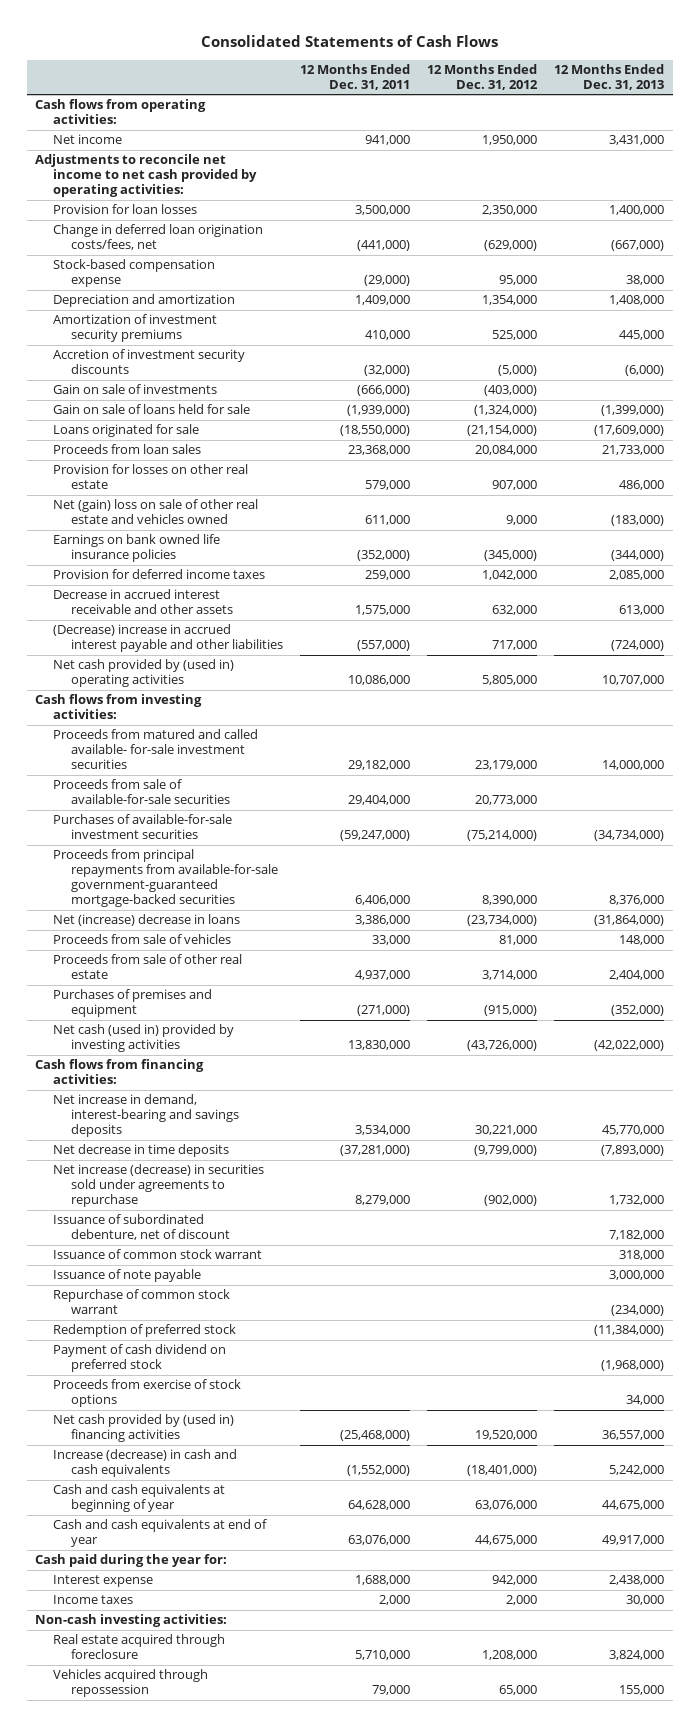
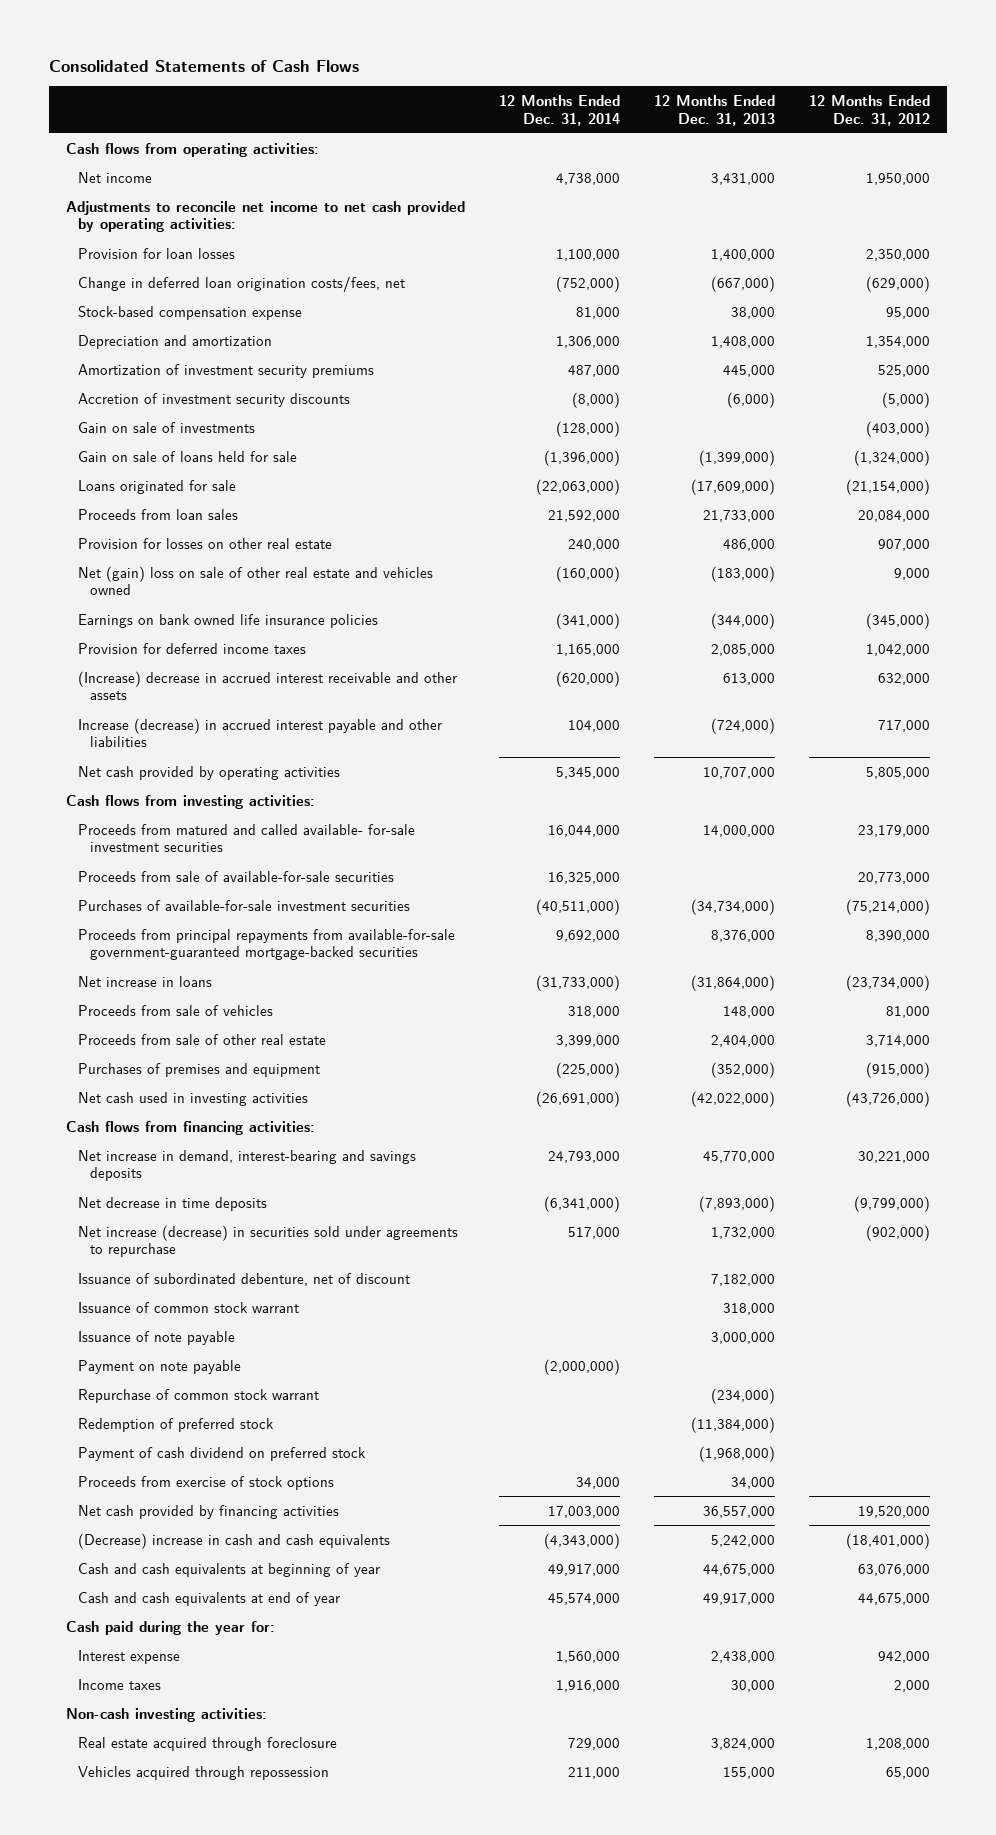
- | 12 Months Ended Dec. 31, 2011 | 12 Months Ended Dec. 31, 2012 | 12 Months Ended Dec. 31, 2013
+ | 12 Months Ended Dec. 31, 2014 | 12 Months Ended Dec. 31, 2013 | 12 Months Ended Dec. 31, 2012
- Decrease in accrued interest receivable and other assets | 1,575,000 | 632,000 | 613,000
- (Decrease) increase in accrued interest payable and other liabilities | (557,000) | 717,000 | (724,000)
- Net cash provided by (used in) operating activities | 10,086,000 | 5,805,000 | 10,707,000
+ (Increase) decrease in accrued interest receivable and other assets | (620,000) | 613,000 | 632,000
+ Increase (decrease) in accrued interest payable and other liabilities | 104,000 | (724,000) | 717,000
+ Net cash provided by operating activities | 5,345,000 | 10,707,000 | 5,805,000
- Net (increase) decrease in loans | 3,386,000 | (23,734,000) | (31,864,000)
+ Net increase in loans | (31,733,000) | (31,864,000) | (23,734,000)
- Net cash (used in) provided by investing activities | 13,830,000 | (43,726,000) | (42,022,000)
+ Net cash used in investing activities | (26,691,000) | (42,022,000) | (43,726,000)
+ Payment on note payable | (2,000,000) | |
- Net cash provided by (used in) financing activities | (25,468,000) | 19,520,000 | 36,557,000
- Increase (decrease) in cash and cash equivalents | (1,552,000) | (18,401,000) | 5,242,000
+ Net cash provided by financing activities | 17,003,000 | 36,557,000 | 19,520,000
+ (Decrease) increase in cash and cash equivalents | (4,343,000) | 5,242,000 | (18,401,000)

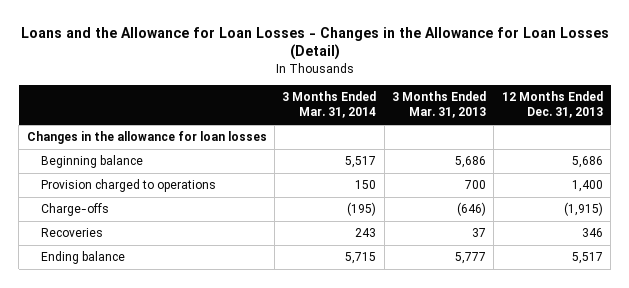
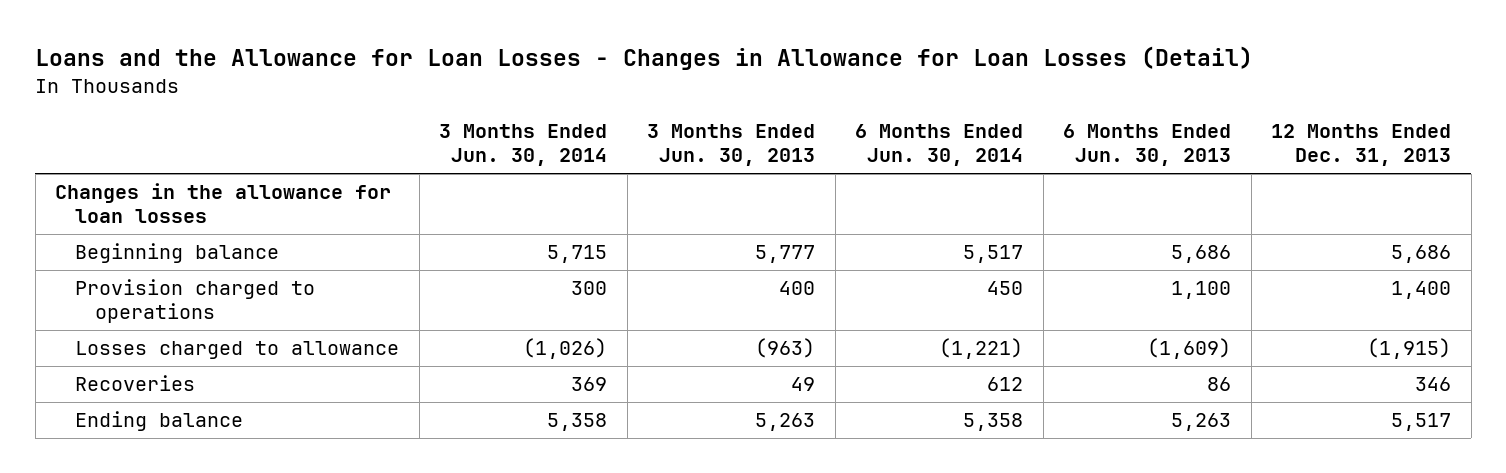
- Loans and the Allowance for Loan Losses - Changes in the Allowance for Loan Losses (Detail)
+ Loans and the Allowance for Loan Losses - Changes in Allowance for Loan Losses (Detail)
- | 3 Months Ended Mar. 31, 2014 | 3 Months Ended Mar. 31, 2013 | 12 Months Ended Dec. 31, 2013
+ | 3 Months Ended Jun. 30, 2014 | 3 Months Ended Jun. 30, 2013 | 6 Months Ended Jun. 30, 2014 | 6 Months Ended Jun. 30, 2013 | 12 Months Ended Dec. 31, 2013
- Charge-offs | (195) | (646) | (1,915)
+ Losses charged to allowance | (1,026) | (963) | (1,221) | (1,609) | (1,915)

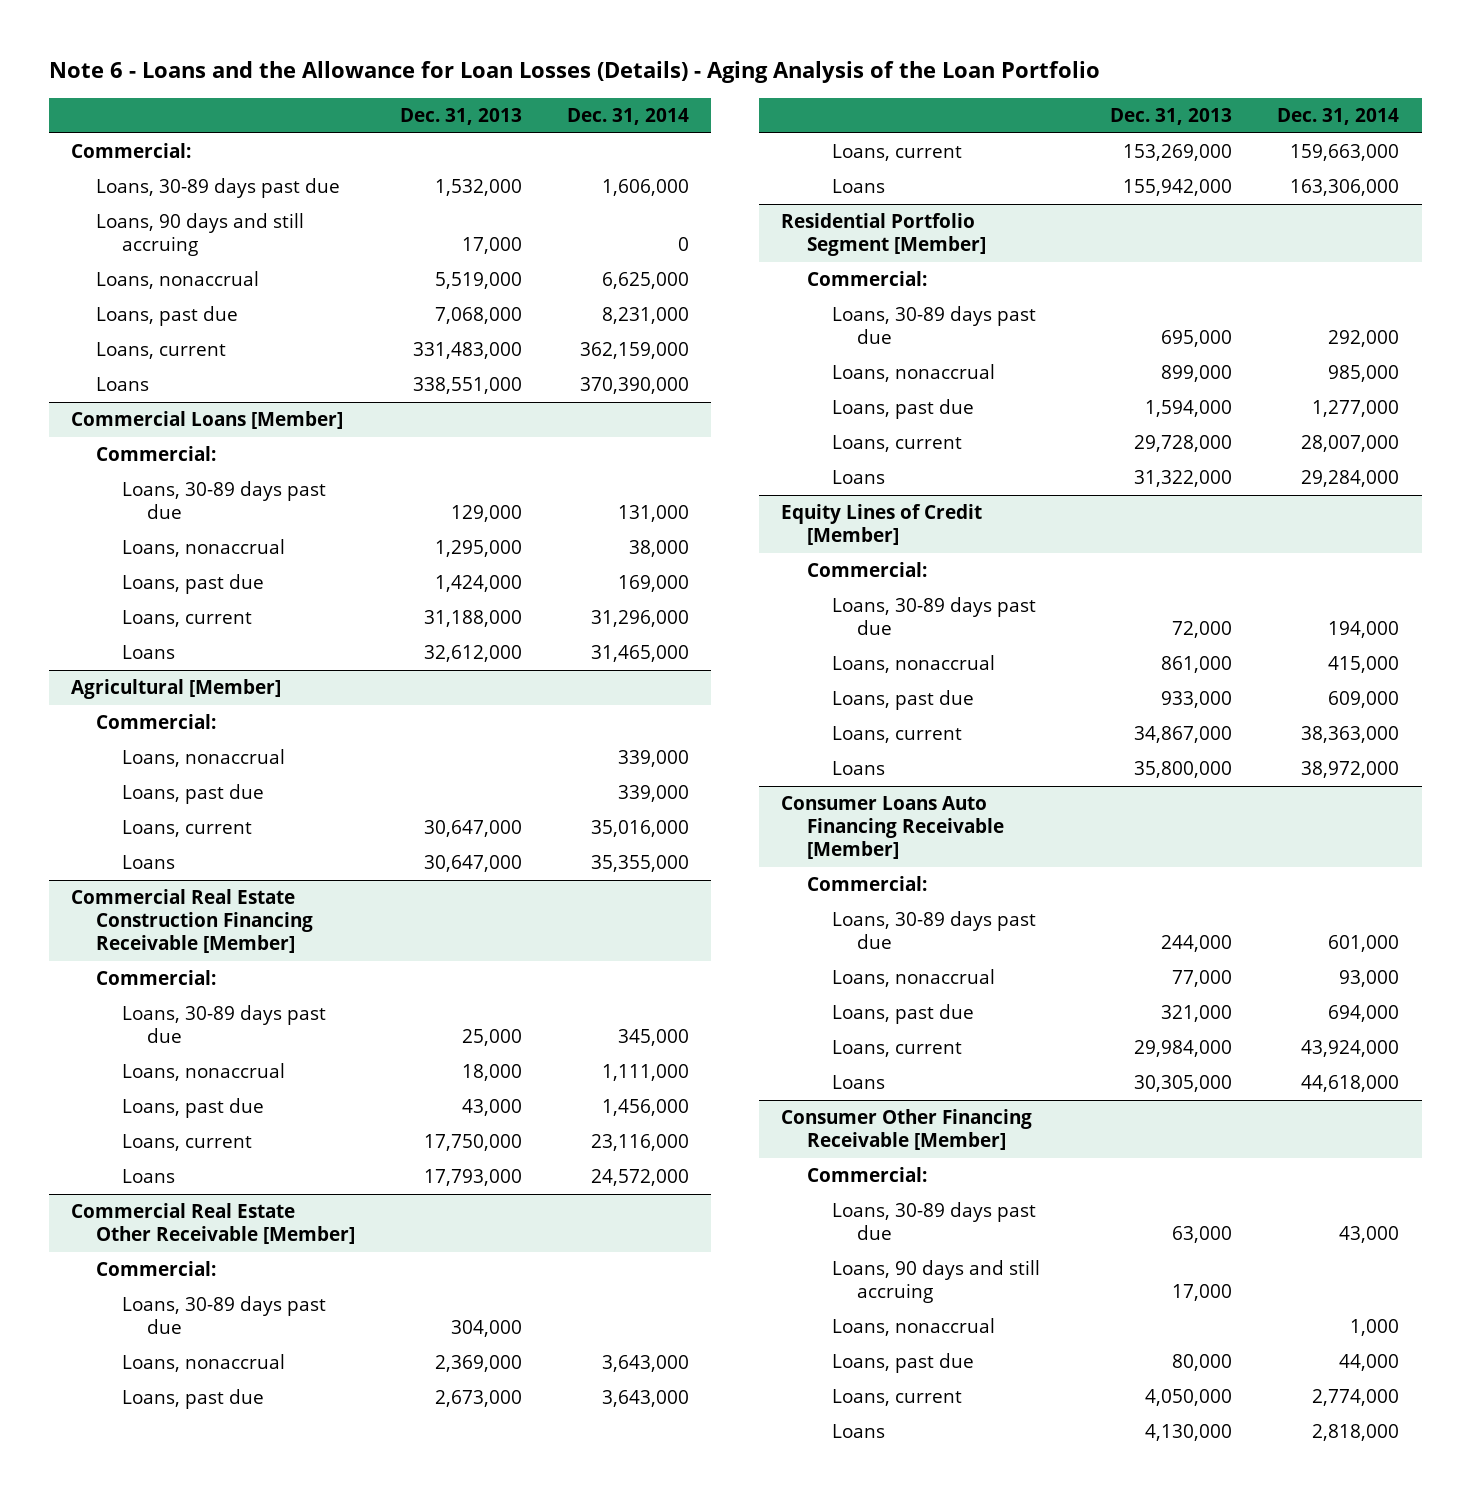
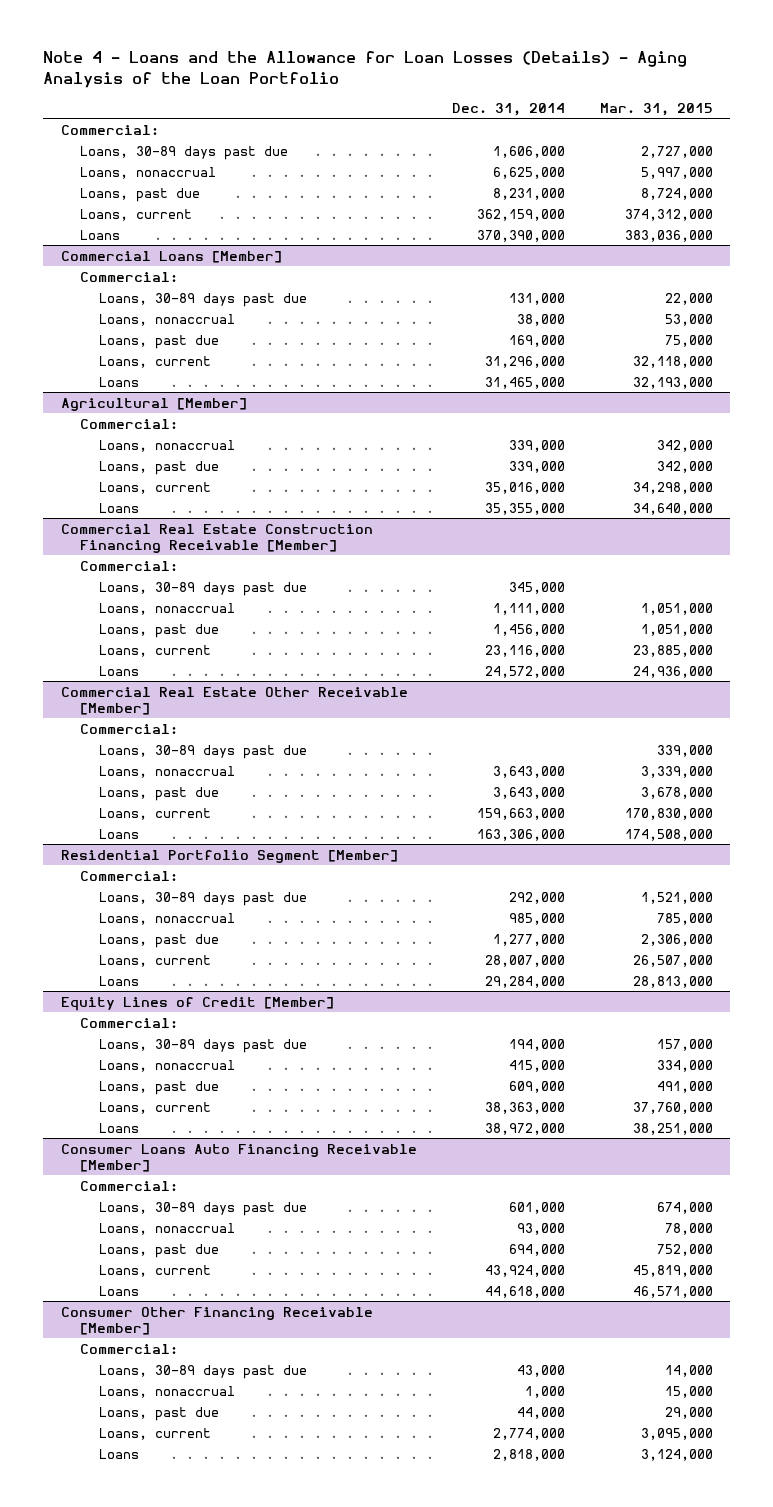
- Note 6 - Loans and the Allowance for Loan Losses (Details) - Aging Analysis of the Loan Portfolio
+ Note 4 - Loans and the Allowance for Loan Losses (Details) - Aging Analysis of the Loan Portfolio
- | Dec. 31, 2013 | Dec. 31, 2014
+ | Dec. 31, 2014 | Mar. 31, 2015
- Loans, 90 days and still accruing | 17,000 | 0
@ Consumer Other Financing Receivable [Member]
- Loans, 90 days and still accruing | 17,000 |

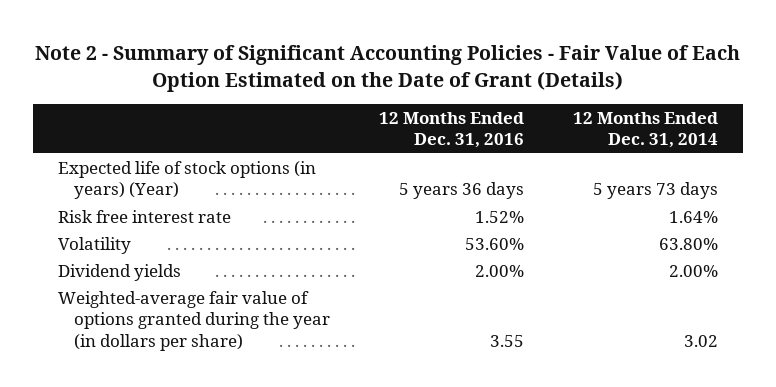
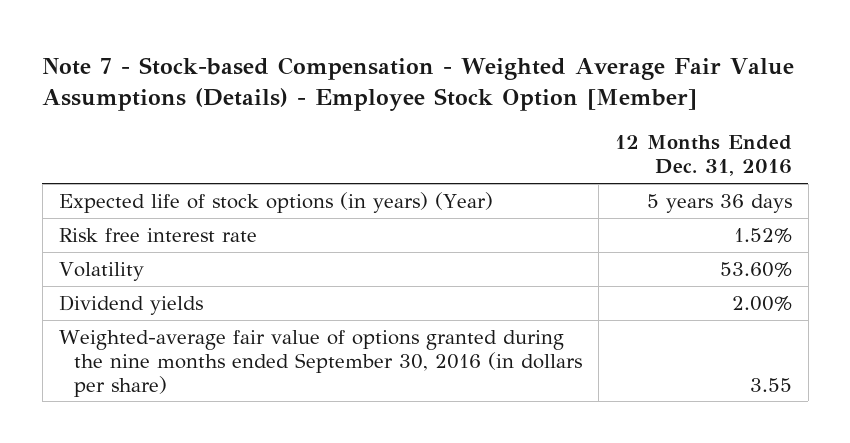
- Note 2 - Summary of Significant Accounting Policies - Fair Value of Each Option Estimated on the Date of Grant (Details)
+ Note 7 - Stock-based Compensation - Weighted Average Fair Value Assumptions (Details) - Employee Stock Option [Member]
- | 12 Months Ended Dec. 31, 2016 | 12 Months Ended Dec. 31, 2014
+ | 12 Months Ended Dec. 31, 2016
- Weighted-average fair value of options granted during the year (in dollars per share) | 3.55 | 3.02
+ Weighted-average fair value of options granted during the nine months ended September 30, 2016 (in dollars per share) | 3.55

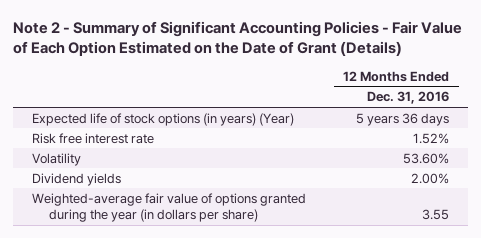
- Note 7 - Stock-based Compensation - Weighted Average Fair Value Assumptions (Details) - Employee Stock Option [Member]
+ Note 2 - Summary of Significant Accounting Policies - Fair Value of Each Option Estimated on the Date of Grant (Details)
- Weighted-average fair value of options granted during the nine months ended September 30, 2016 (in dollars per share) | 3.55
+ Weighted-average fair value of options granted during the year (in dollars per share) | 3.55

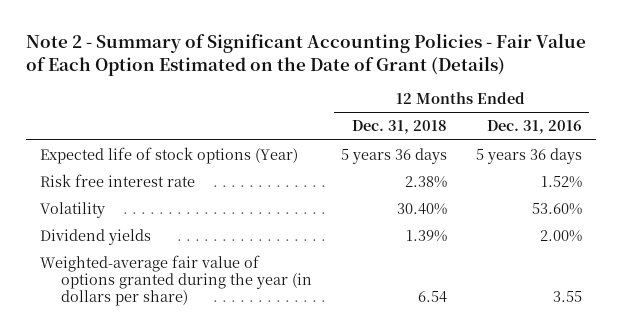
- | 12 Months Ended Dec. 31, 2016
+ | 12 Months Ended Dec. 31, 2018 | 12 Months Ended Dec. 31, 2016
- Expected life of stock options (in years) (Year) | 5 years 36 days
+ Expected life of stock options (Year) | 5 years 36 days | 5 years 36 days

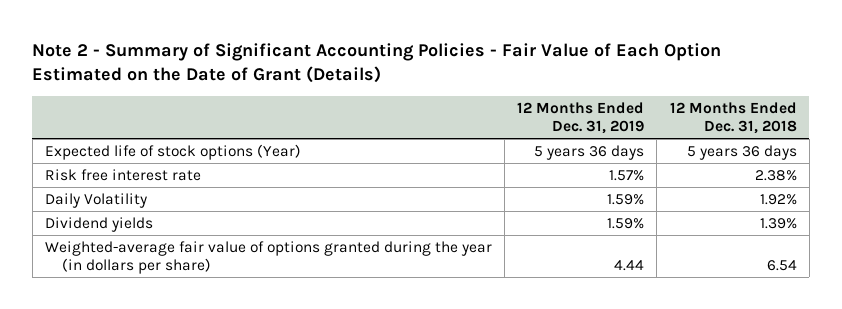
- | 12 Months Ended Dec. 31, 2018 | 12 Months Ended Dec. 31, 2016
+ | 12 Months Ended Dec. 31, 2019 | 12 Months Ended Dec. 31, 2018
- Volatility | 30.40% | 53.60%
+ Daily Volatility | 1.59% | 1.92%

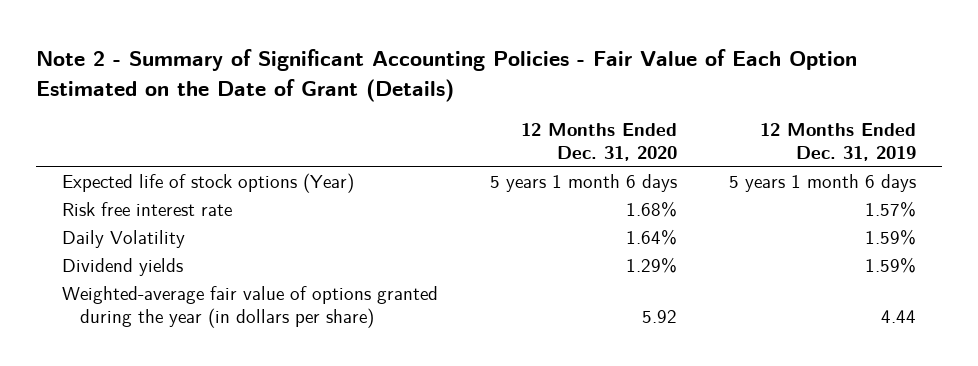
- | 12 Months Ended Dec. 31, 2019 | 12 Months Ended Dec. 31, 2018
+ | 12 Months Ended Dec. 31, 2020 | 12 Months Ended Dec. 31, 2019
- Expected life of stock options (Year) | 5 years 36 days | 5 years 36 days
+ Expected life of stock options (Year) | 5 years 1 month 6 days | 5 years 1 month 6 days

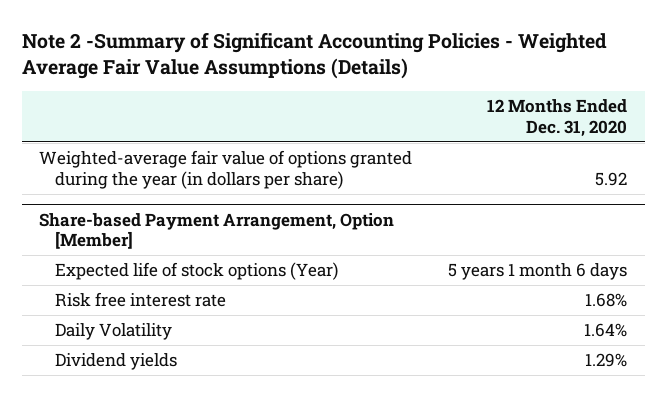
- Note 2 - Summary of Significant Accounting Policies - Fair Value of Each Option Estimated on the Date of Grant (Details)
+ Note 2 -Summary of Significant Accounting Policies - Weighted Average Fair Value Assumptions (Details)
- | 12 Months Ended Dec. 31, 2020 | 12 Months Ended Dec. 31, 2019
+ | 12 Months Ended Dec. 31, 2020
moved up: Weighted-average fair value of options granted during the year (in dollars per share) | 5.92
+ Share-based Payment Arrangement, Option [Member]

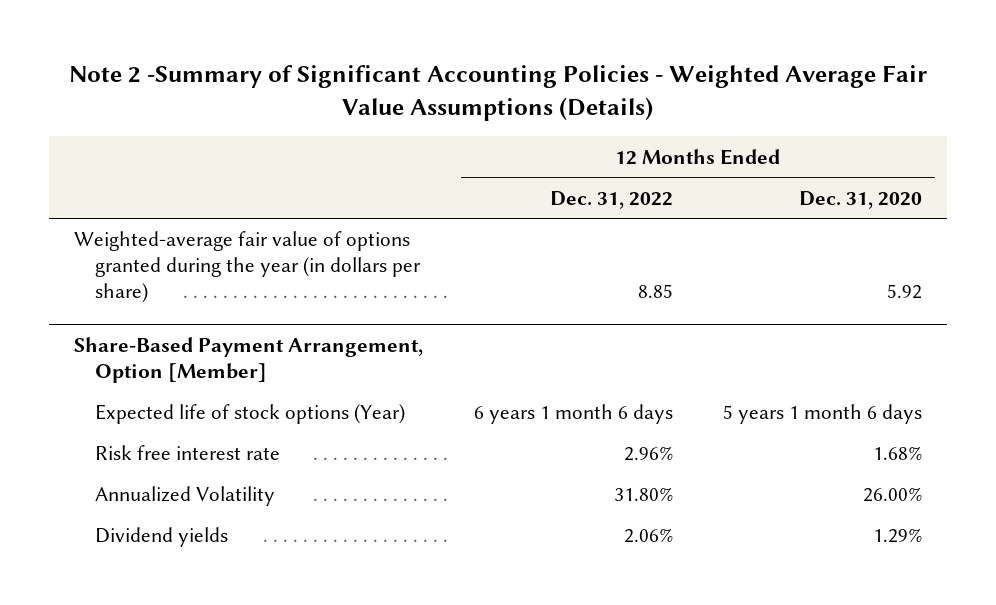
- | 12 Months Ended Dec. 31, 2020
+ | 12 Months Ended Dec. 31, 2022 | 12 Months Ended Dec. 31, 2020
- Share-based Payment Arrangement, Option [Member]
+ Share-Based Payment Arrangement, Option [Member]
- Daily Volatility | 1.64%
+ Annualized Volatility | 31.80% | 26.00%

